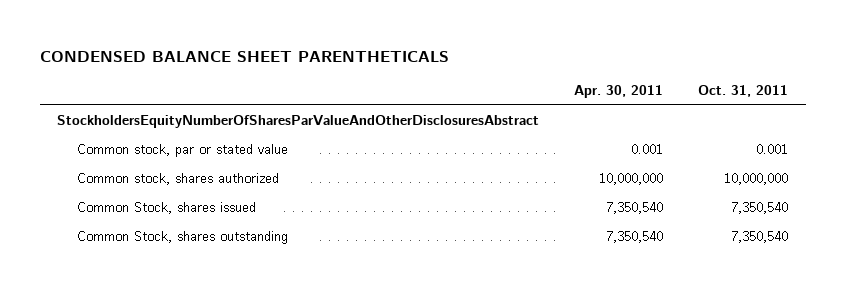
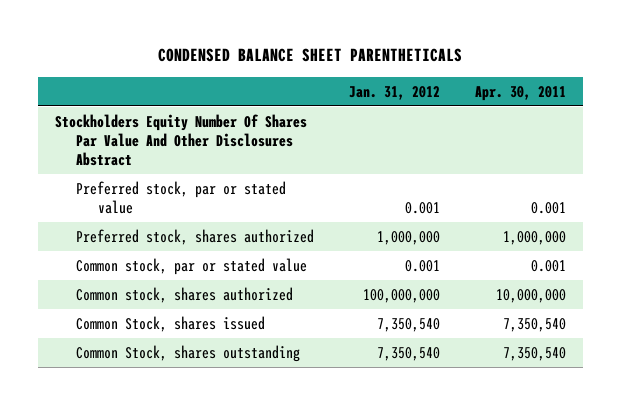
- | Apr. 30, 2011 | Oct. 31, 2011
+ | Jan. 31, 2012 | Apr. 30, 2011
- StockholdersEquityNumberOfSharesParValueAndOtherDisclosuresAbstract
+ Stockholders Equity Number Of Shares Par Value And Other Disclosures Abstract
+ Preferred stock, par or stated value | 0.001 | 0.001
+ Preferred stock, shares authorized | 1,000,000 | 1,000,000

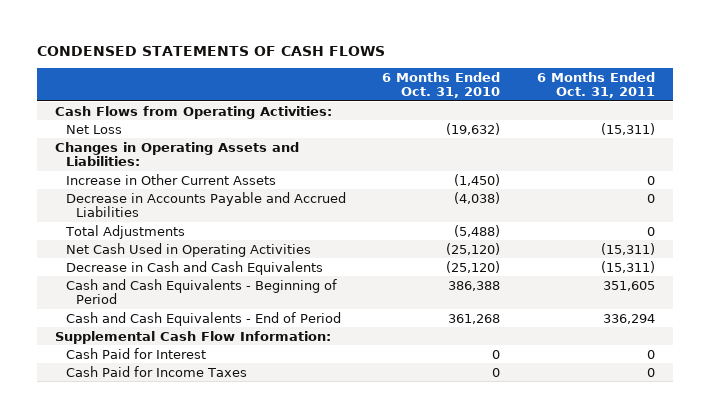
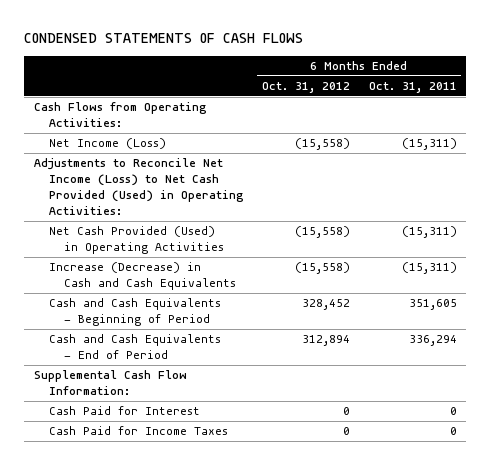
- | 6 Months Ended Oct. 31, 2010 | 6 Months Ended Oct. 31, 2011
+ | 6 Months Ended Oct. 31, 2012 | 6 Months Ended Oct. 31, 2011
- Net Loss | (19,632) | (15,311)
- Changes in Operating Assets and Liabilities:
- Increase in Other Current Assets | (1,450) | 0
- Decrease in Accounts Payable and Accrued Liabilities | (4,038) | 0
- Total Adjustments | (5,488) | 0
- Net Cash Used in Operating Activities | (25,120) | (15,311)
- Decrease in Cash and Cash Equivalents | (25,120) | (15,311)
+ Net Income (Loss) | (15,558) | (15,311)
+ Adjustments to Reconcile Net Income (Loss) to Net Cash Provided (Used) in Operating Activities:
+ Net Cash Provided (Used) in Operating Activities | (15,558) | (15,311)
+ Increase (Decrease) in Cash and Cash Equivalents | (15,558) | (15,311)

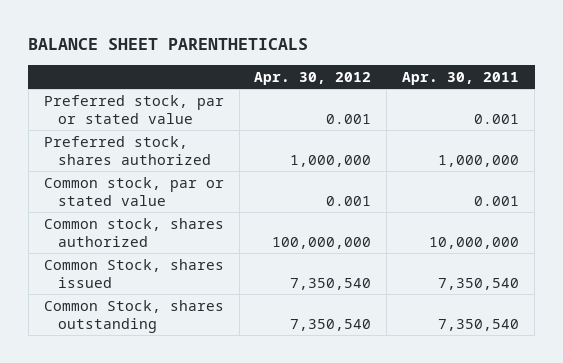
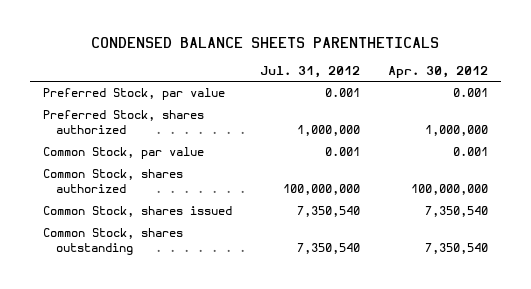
- BALANCE SHEET PARENTHETICALS
+ CONDENSED BALANCE SHEETS PARENTHETICALS
- | Apr. 30, 2012 | Apr. 30, 2011
+ | Jul. 31, 2012 | Apr. 30, 2012
- Preferred stock, par or stated value | 0.001 | 0.001
- Preferred stock, shares authorized | 1,000,000 | 1,000,000
- Common stock, par or stated value | 0.001 | 0.001
- Common stock, shares authorized | 100,000,000 | 10,000,000
+ Preferred Stock, par value | 0.001 | 0.001
+ Preferred Stock, shares authorized | 1,000,000 | 1,000,000
+ Common Stock, par value | 0.001 | 0.001
+ Common Stock, shares authorized | 100,000,000 | 100,000,000

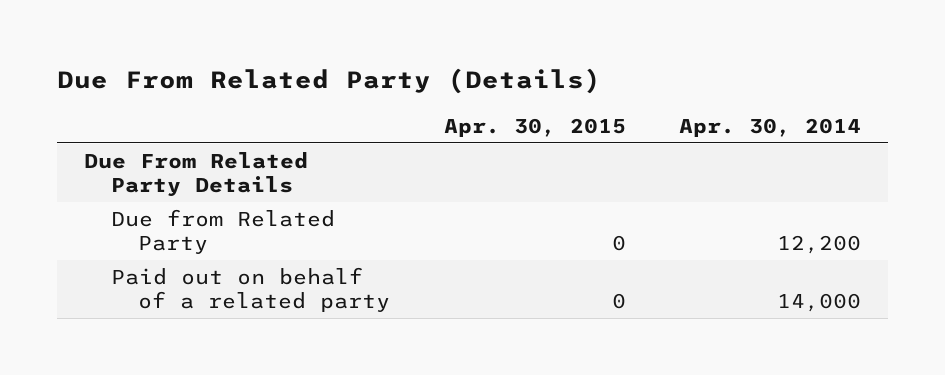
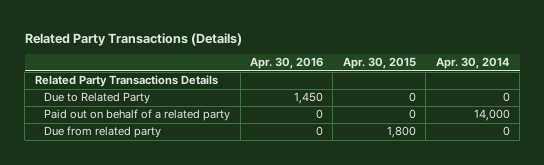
- Due From Related Party (Details)
+ Related Party Transactions (Details)
- | Apr. 30, 2015 | Apr. 30, 2014
+ | Apr. 30, 2016 | Apr. 30, 2015 | Apr. 30, 2014
- Due From Related Party Details
- Due from Related Party | 0 | 12,200
+ Related Party Transactions Details
+ Due to Related Party | 1,450 | 0 | 0
+ Due from related party | 0 | 1,800 | 0

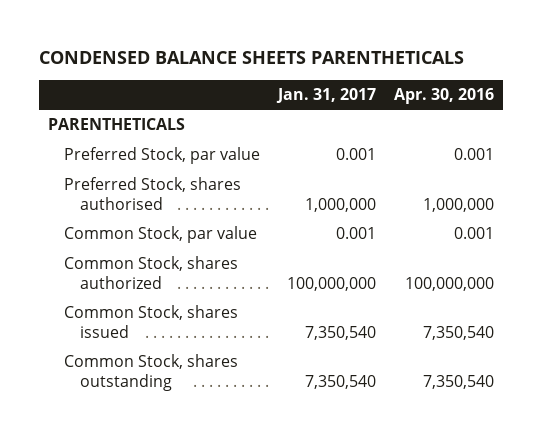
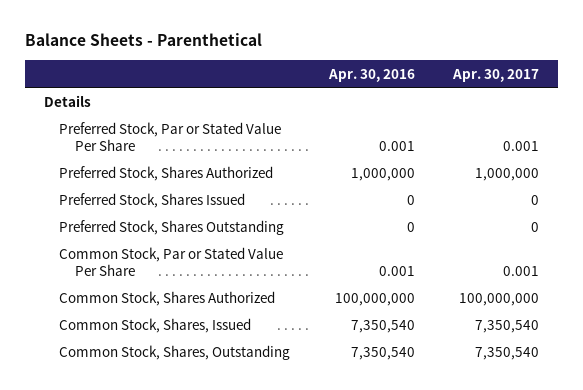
- CONDENSED BALANCE SHEETS PARENTHETICALS
+ Balance Sheets - Parenthetical
- | Jan. 31, 2017 | Apr. 30, 2016
+ | Apr. 30, 2016 | Apr. 30, 2017
- PARENTHETICALS
- Preferred Stock, par value | 0.001 | 0.001
- Preferred Stock, shares authorised | 1,000,000 | 1,000,000
- Common Stock, par value | 0.001 | 0.001
- Common Stock, shares authorized | 100,000,000 | 100,000,000
- Common Stock, shares issued | 7,350,540 | 7,350,540
- Common Stock, shares outstanding | 7,350,540 | 7,350,540
+ Details
+ Preferred Stock, Par or Stated Value Per Share | 0.001 | 0.001
+ Preferred Stock, Shares Authorized | 1,000,000 | 1,000,000
+ Preferred Stock, Shares Issued | 0 | 0
+ Preferred Stock, Shares Outstanding | 0 | 0
+ Common Stock, Par or Stated Value Per Share | 0.001 | 0.001
+ Common Stock, Shares Authorized | 100,000,000 | 100,000,000
+ Common Stock, Shares, Issued | 7,350,540 | 7,350,540
+ Common Stock, Shares, Outstanding | 7,350,540 | 7,350,540

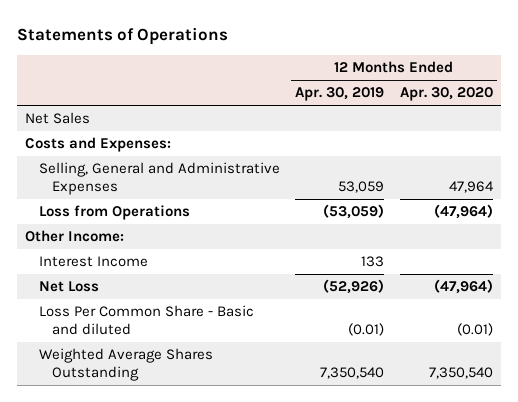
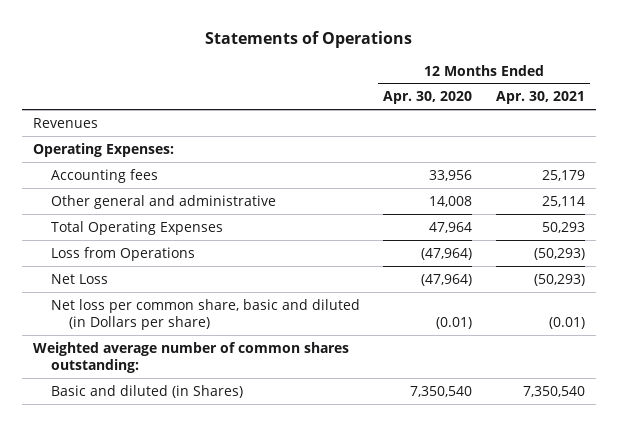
- | 12 Months Ended Apr. 30, 2019 | 12 Months Ended Apr. 30, 2020
+ | 12 Months Ended Apr. 30, 2020 | 12 Months Ended Apr. 30, 2021
- Net Sales
- Costs and Expenses:
- Selling, General and Administrative Expenses | 53,059 | 47,964
+ Revenues
+ Operating Expenses:
+ Accounting fees | 33,956 | 25,179
+ Other general and administrative | 14,008 | 25,114
+ Total Operating Expenses | 47,964 | 50,293
- Other Income:
- Interest Income | 133 |
- Loss Per Common Share - Basic and diluted | (0.01) | (0.01)
- Weighted Average Shares Outstanding | 7,350,540 | 7,350,540
+ Net loss per common share, basic and diluted (in Dollars per share) | (0.01) | (0.01)
+ Weighted average number of common shares outstanding:
+ Basic and diluted (in Shares) | 7,350,540 | 7,350,540

